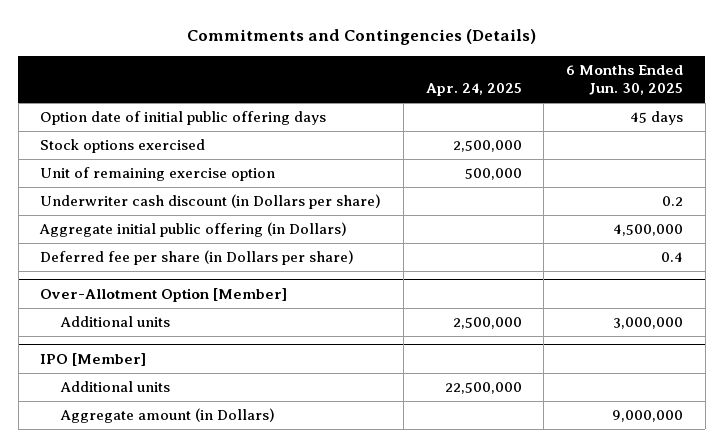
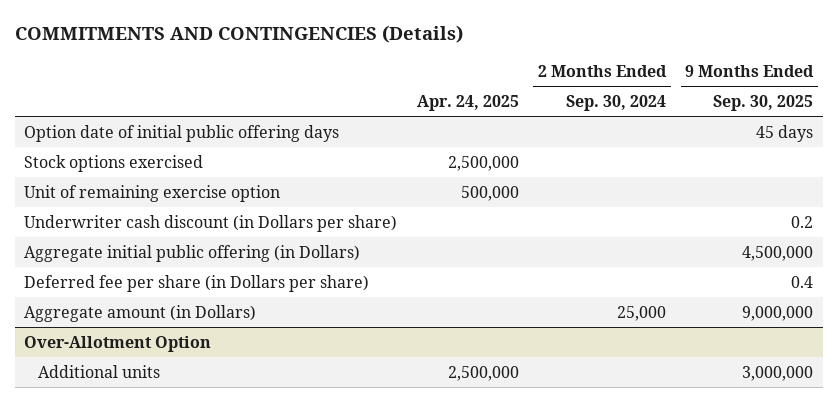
- Commitments and Contingencies (Details)
+ COMMITMENTS AND CONTINGENCIES (Details)
- | Apr. 24, 2025 | 6 Months Ended Jun. 30, 2025
+ | Apr. 24, 2025 | 2 Months Ended Sep. 30, 2024 | 9 Months Ended Sep. 30, 2025
- Over-Allotment Option [Member]
+ Aggregate amount (in Dollars) | | 25,000 | 9,000,000
+ Over-Allotment Option
- IPO [Member]
- Additional units | 22,500,000 |
- Aggregate amount (in Dollars) | | 9,000,000

